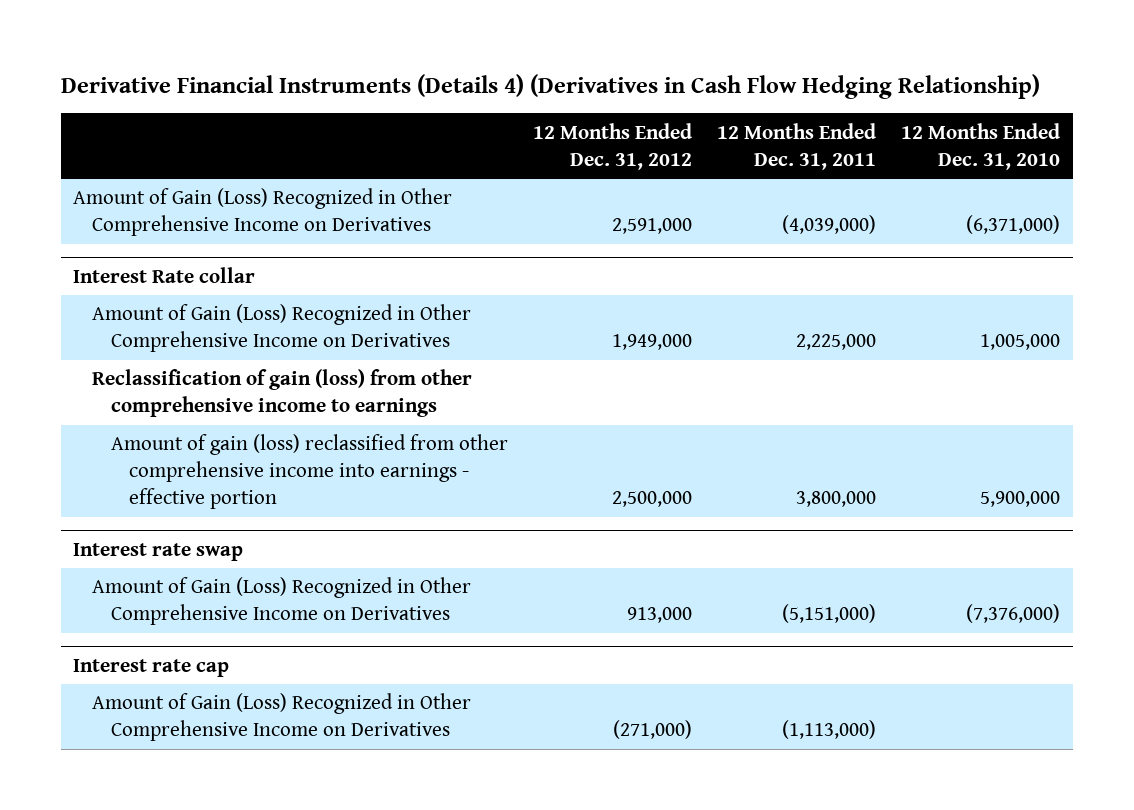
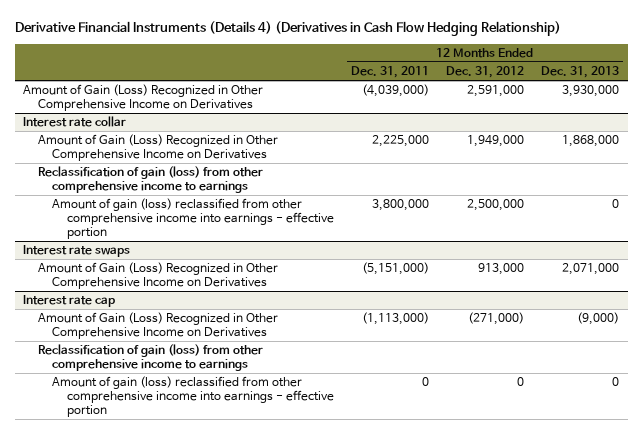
- | 12 Months Ended Dec. 31, 2012 | 12 Months Ended Dec. 31, 2011 | 12 Months Ended Dec. 31, 2010
+ | 12 Months Ended Dec. 31, 2011 | 12 Months Ended Dec. 31, 2012 | 12 Months Ended Dec. 31, 2013
- Interest Rate collar
+ Interest rate collar
- Interest rate swap
+ Interest rate swaps
@ Interest rate cap
+ Reclassification of gain (loss) from other comprehensive income to earnings
+ Amount of gain (loss) reclassified from other comprehensive income into earnings - effective portion | 0 | 0 | 0

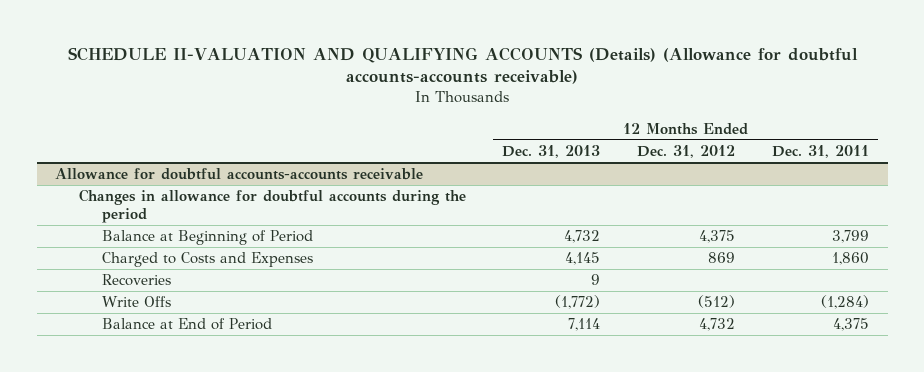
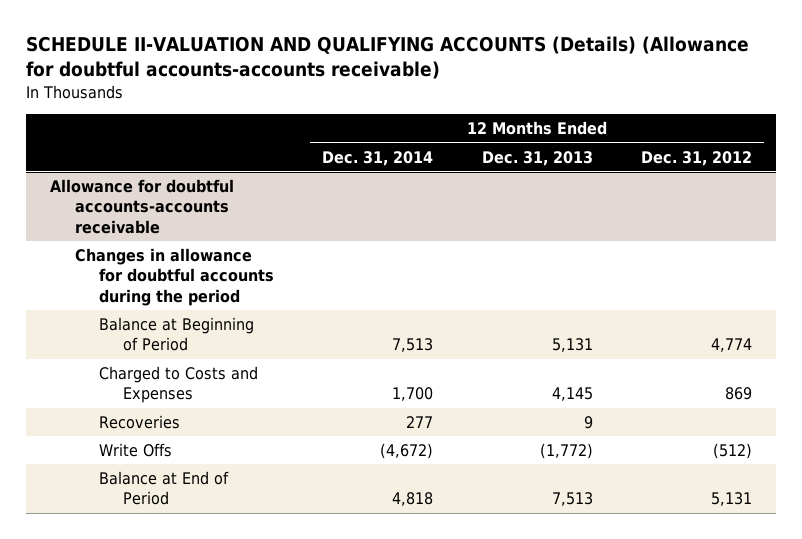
- | 12 Months Ended Dec. 31, 2013 | 12 Months Ended Dec. 31, 2012 | 12 Months Ended Dec. 31, 2011
+ | 12 Months Ended Dec. 31, 2014 | 12 Months Ended Dec. 31, 2013 | 12 Months Ended Dec. 31, 2012
@ Allowance for doubtful accounts-accounts receivable
- Balance at Beginning of Period | 4,732 | 4,375 | 3,799
+ Balance at Beginning of Period | 7,513 | 5,131 | 4,774
- Balance at End of Period | 7,114 | 4,732 | 4,375
+ Balance at End of Period | 4,818 | 7,513 | 5,131

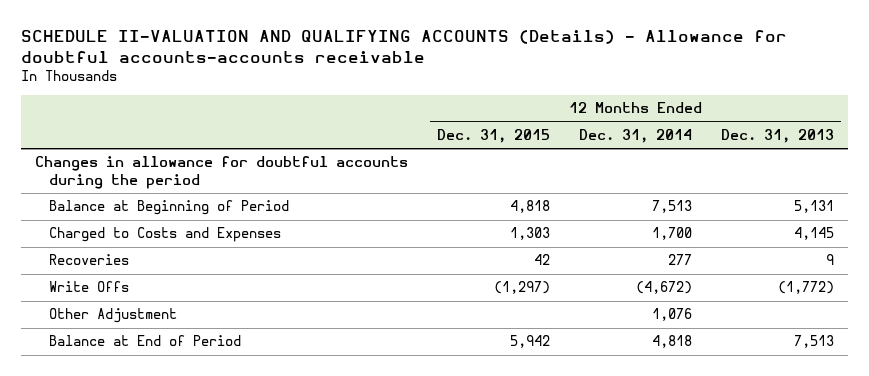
- SCHEDULE II-VALUATION AND QUALIFYING ACCOUNTS (Details) (Allowance for doubtful accounts-accounts receivable)
+ SCHEDULE II-VALUATION AND QUALIFYING ACCOUNTS (Details) - Allowance for doubtful accounts-accounts receivable
- | 12 Months Ended Dec. 31, 2014 | 12 Months Ended Dec. 31, 2013 | 12 Months Ended Dec. 31, 2012
+ | 12 Months Ended Dec. 31, 2015 | 12 Months Ended Dec. 31, 2014 | 12 Months Ended Dec. 31, 2013
- Allowance for doubtful accounts-accounts receivable
+ Other Adjustment | | 1,076 |

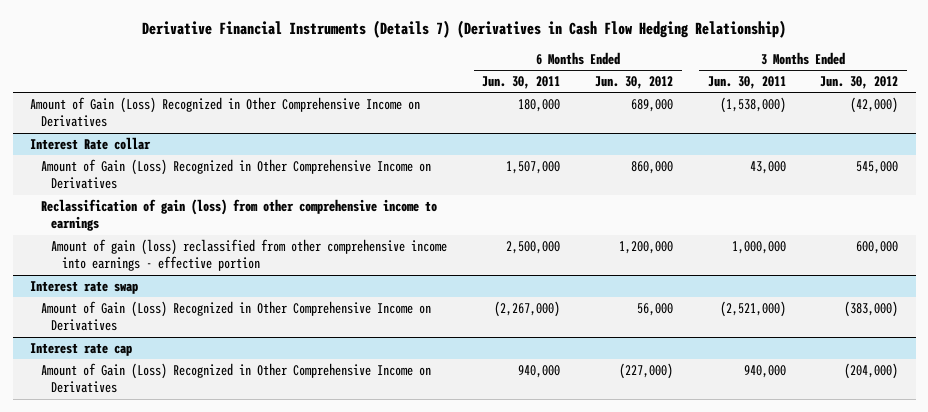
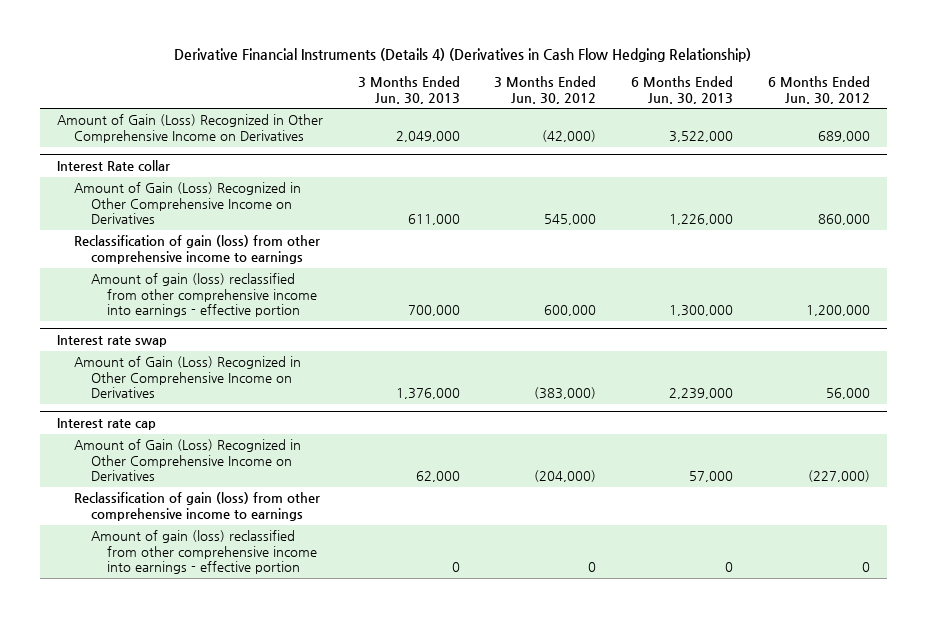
- Derivative Financial Instruments (Details 7) (Derivatives in Cash Flow Hedging Relationship)
+ Derivative Financial Instruments (Details 4) (Derivatives in Cash Flow Hedging Relationship)
- | 6 Months Ended Jun. 30, 2011 | 6 Months Ended Jun. 30, 2012 | 3 Months Ended Jun. 30, 2011 | 3 Months Ended Jun. 30, 2012
+ | 3 Months Ended Jun. 30, 2013 | 3 Months Ended Jun. 30, 2012 | 6 Months Ended Jun. 30, 2013 | 6 Months Ended Jun. 30, 2012
@ Interest rate cap
+ Reclassification of gain (loss) from other comprehensive income to earnings
+ Amount of gain (loss) reclassified from other comprehensive income into earnings - effective portion | 0 | 0 | 0 | 0

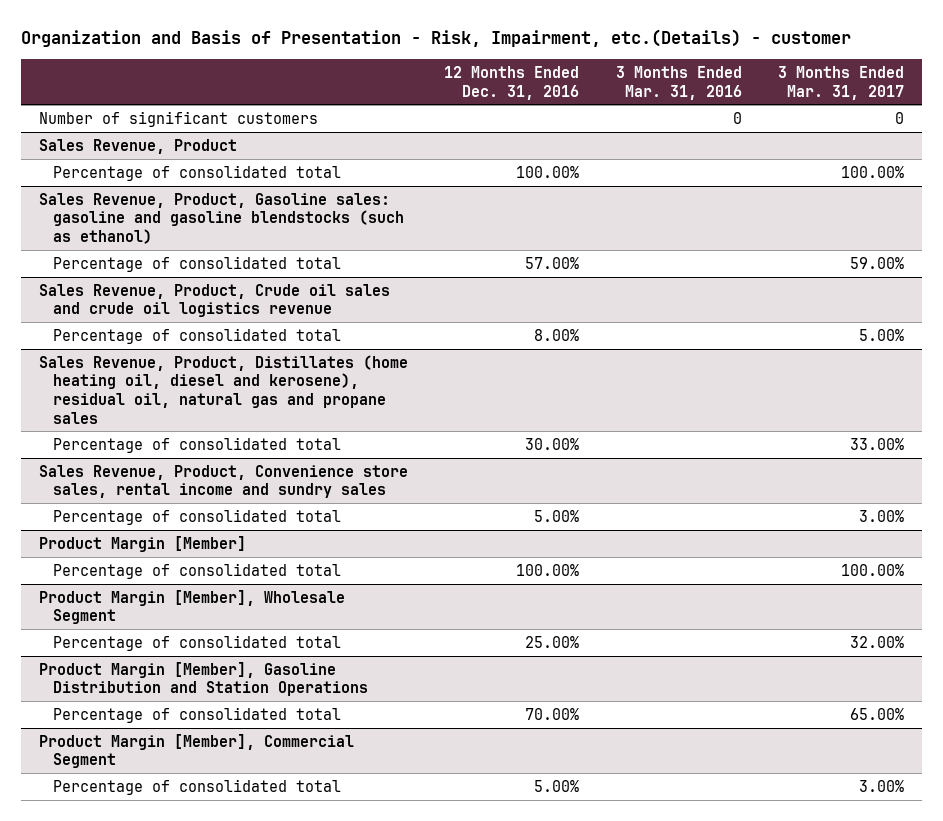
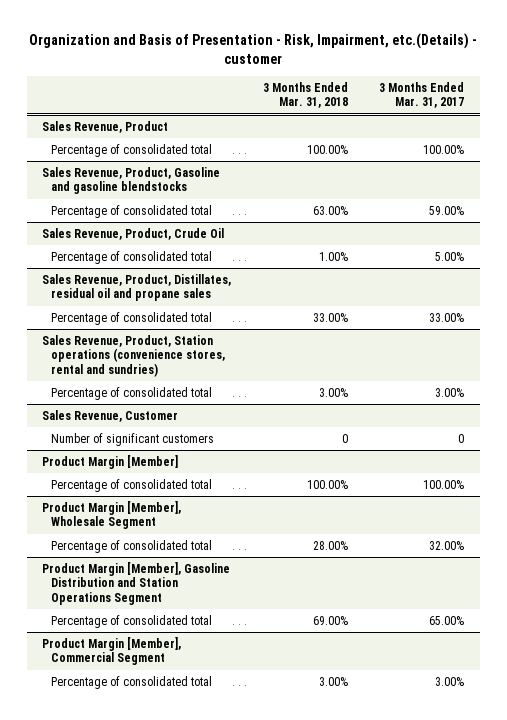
- | 12 Months Ended Dec. 31, 2016 | 3 Months Ended Mar. 31, 2016 | 3 Months Ended Mar. 31, 2017
+ | 3 Months Ended Mar. 31, 2018 | 3 Months Ended Mar. 31, 2017
- Number of significant customers | | 0 | 0
- Sales Revenue, Product, Gasoline sales: gasoline and gasoline blendstocks (such as ethanol)
+ Sales Revenue, Product, Gasoline and gasoline blendstocks
- Sales Revenue, Product, Crude oil sales and crude oil logistics revenue
+ Sales Revenue, Product, Crude Oil
- Sales Revenue, Product, Distillates (home heating oil, diesel and kerosene), residual oil, natural gas and propane sales
+ Sales Revenue, Product, Distillates, residual oil and propane sales
- Sales Revenue, Product, Convenience store sales, rental income and sundry sales
+ Sales Revenue, Product, Station operations (convenience stores, rental and sundries)
+ Sales Revenue, Customer
+ Number of significant customers | 0 | 0
- Product Margin [Member], Gasoline Distribution and Station Operations
+ Product Margin [Member], Gasoline Distribution and Station Operations Segment

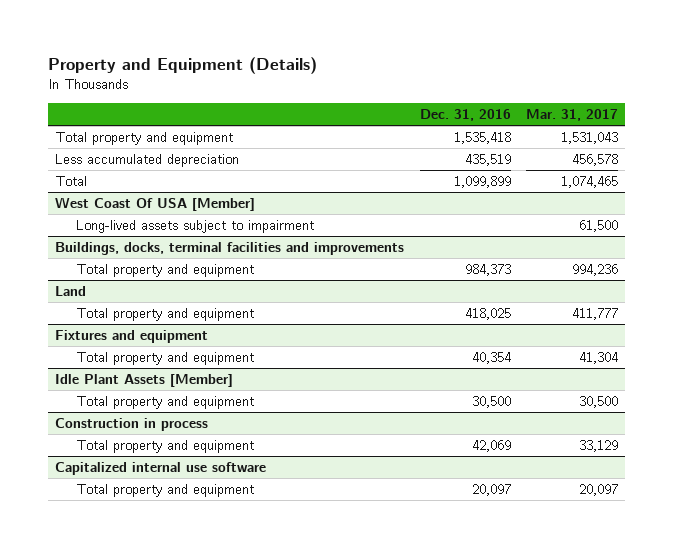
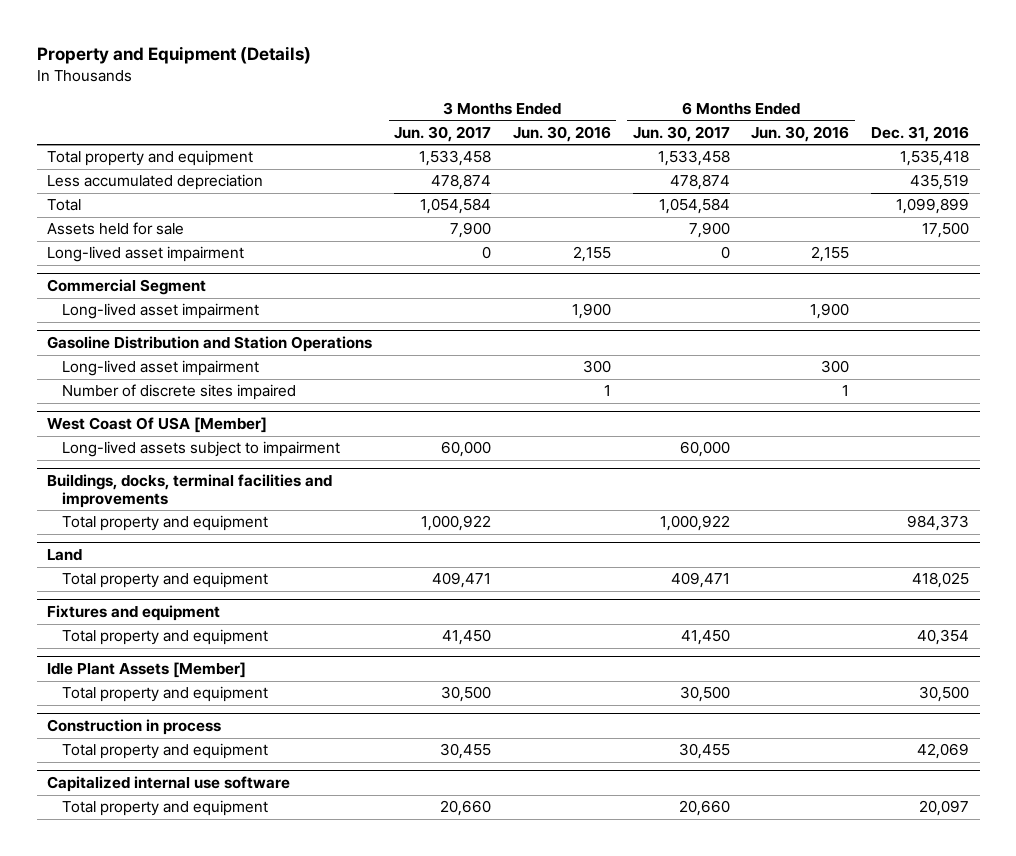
- | Dec. 31, 2016 | Mar. 31, 2017
+ | 3 Months Ended Jun. 30, 2017 | 3 Months Ended Jun. 30, 2016 | 6 Months Ended Jun. 30, 2017 | 6 Months Ended Jun. 30, 2016 | Dec. 31, 2016
+ Assets held for sale | 7,900 | | 7,900 | | 17,500
+ Long-lived asset impairment | 0 | 2,155 | 0 | 2,155 |
+ Commercial Segment
+ Long-lived asset impairment | | 1,900 | | 1,900 |
+ Gasoline Distribution and Station Operations
+ Long-lived asset impairment | | 300 | | 300 |
+ Number of discrete sites impaired | | 1 | | 1 |

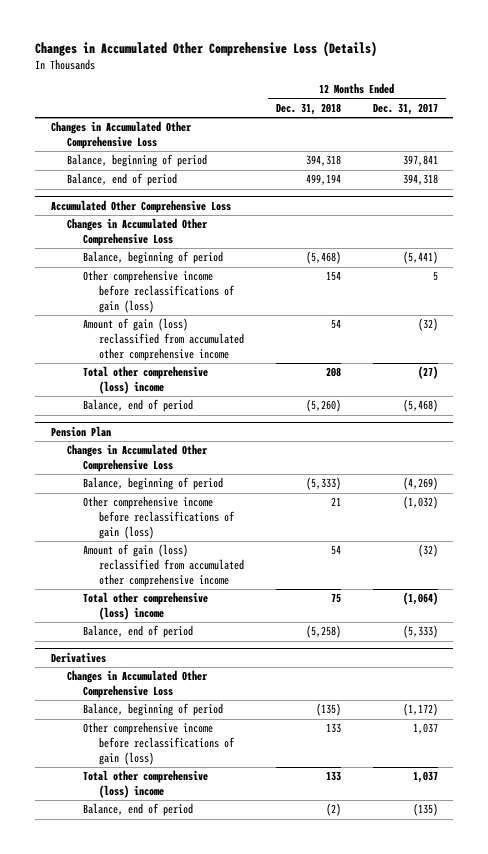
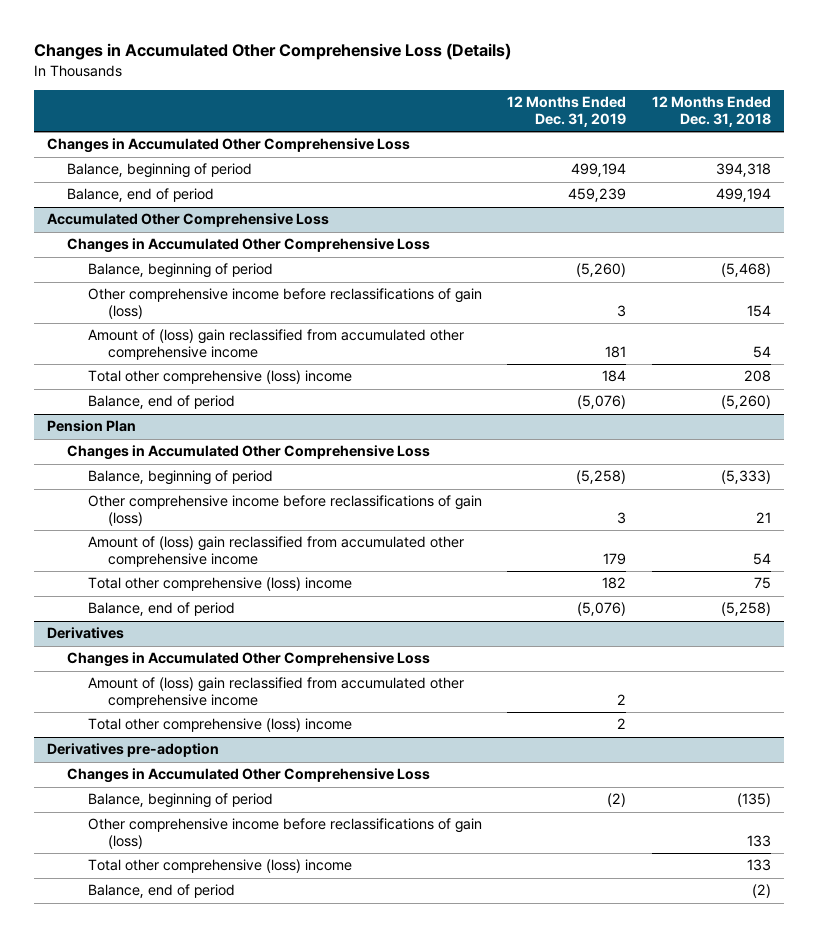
- | 12 Months Ended Dec. 31, 2018 | 12 Months Ended Dec. 31, 2017
+ | 12 Months Ended Dec. 31, 2019 | 12 Months Ended Dec. 31, 2018
@ Accumulated Other Comprehensive Loss
- Amount of gain (loss) reclassified from accumulated other comprehensive income | 54 | (32)
+ Amount of (loss) gain reclassified from accumulated other comprehensive income | 181 | 54
@ Pension Plan
- Amount of gain (loss) reclassified from accumulated other comprehensive income | 54 | (32)
+ Amount of (loss) gain reclassified from accumulated other comprehensive income | 179 | 54
@ Derivatives
+ Amount of (loss) gain reclassified from accumulated other comprehensive income | 2 |
+ Total other comprehensive (loss) income | 2 |
+ Derivatives pre-adoption
+ Changes in Accumulated Other Comprehensive Loss

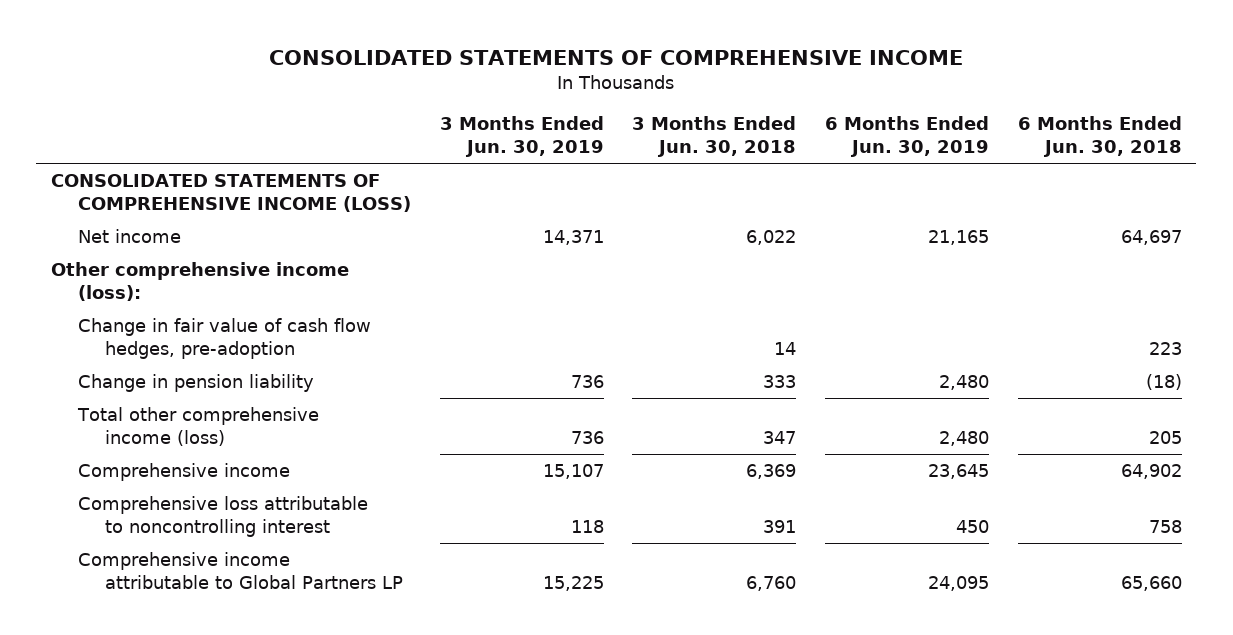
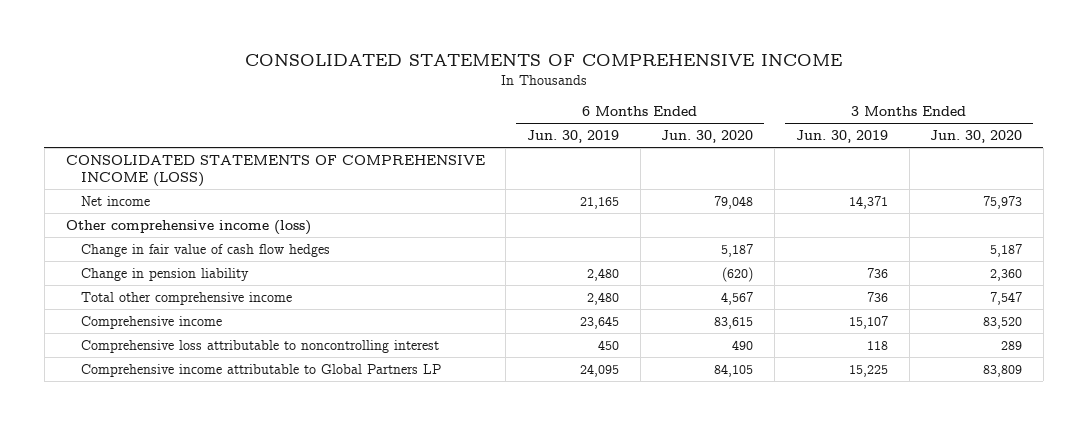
- | 3 Months Ended Jun. 30, 2019 | 3 Months Ended Jun. 30, 2018 | 6 Months Ended Jun. 30, 2019 | 6 Months Ended Jun. 30, 2018
+ | 6 Months Ended Jun. 30, 2019 | 6 Months Ended Jun. 30, 2020 | 3 Months Ended Jun. 30, 2019 | 3 Months Ended Jun. 30, 2020
- Other comprehensive income (loss):
- Change in fair value of cash flow hedges, pre-adoption | | 14 | | 223
+ Other comprehensive income (loss)
+ Change in fair value of cash flow hedges | | 5,187 | | 5,187
- Total other comprehensive income (loss) | 736 | 347 | 2,480 | 205
+ Total other comprehensive income | 2,480 | 4,567 | 736 | 7,547

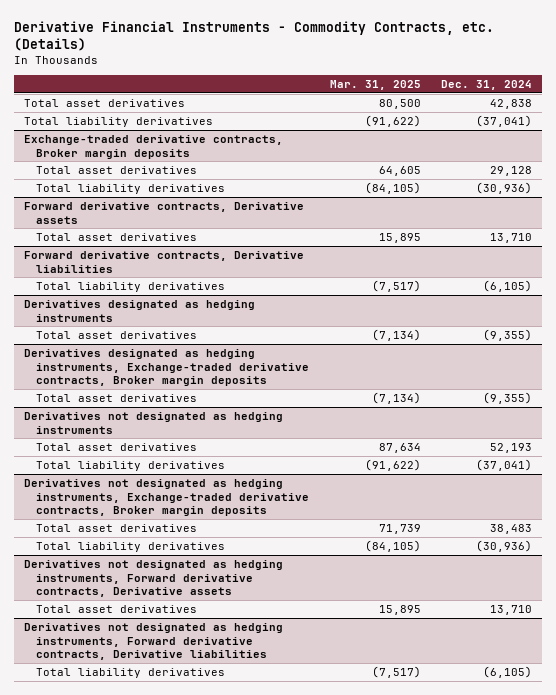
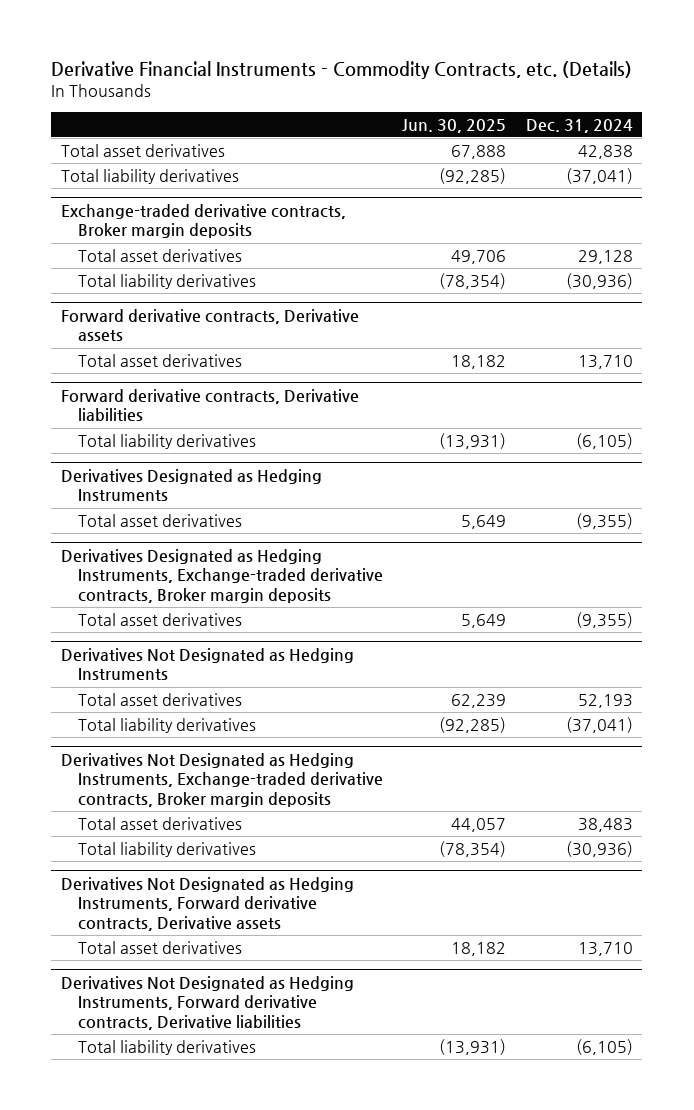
- | Mar. 31, 2025 | Dec. 31, 2024
+ | Jun. 30, 2025 | Dec. 31, 2024
- Derivatives designated as hedging instruments
+ Derivatives Designated as Hedging Instruments
- Derivatives designated as hedging instruments, Exchange-traded derivative contracts, Broker margin deposits
+ Derivatives Designated as Hedging Instruments, Exchange-traded derivative contracts, Broker margin deposits
- Derivatives not designated as hedging instruments
+ Derivatives Not Designated as Hedging Instruments
- Derivatives not designated as hedging instruments, Exchange-traded derivative contracts, Broker margin deposits
+ Derivatives Not Designated as Hedging Instruments, Exchange-traded derivative contracts, Broker margin deposits
- Derivatives not designated as hedging instruments, Forward derivative contracts, Derivative assets
+ Derivatives Not Designated as Hedging Instruments, Forward derivative contracts, Derivative assets
- Derivatives not designated as hedging instruments, Forward derivative contracts, Derivative liabilities
+ Derivatives Not Designated as Hedging Instruments, Forward derivative contracts, Derivative liabilities

